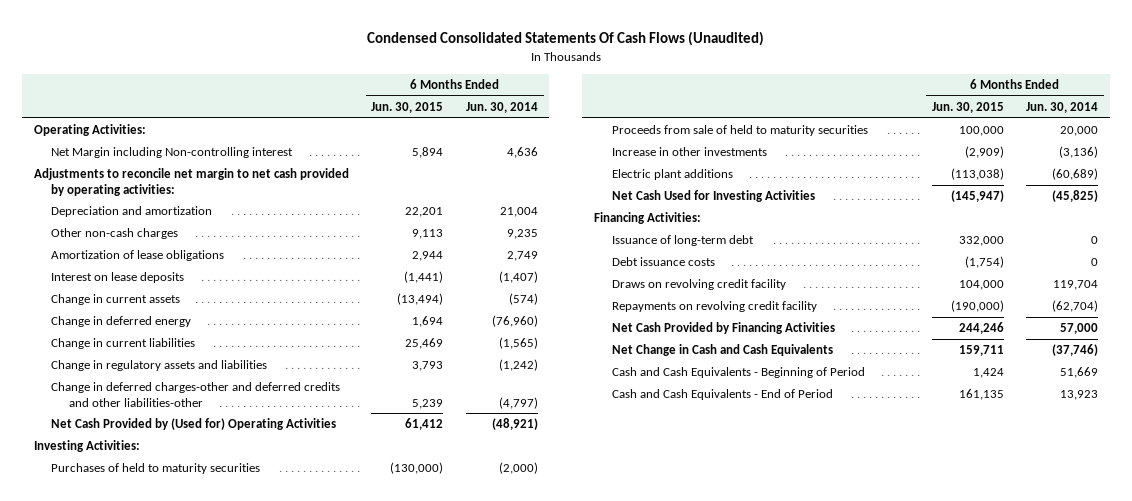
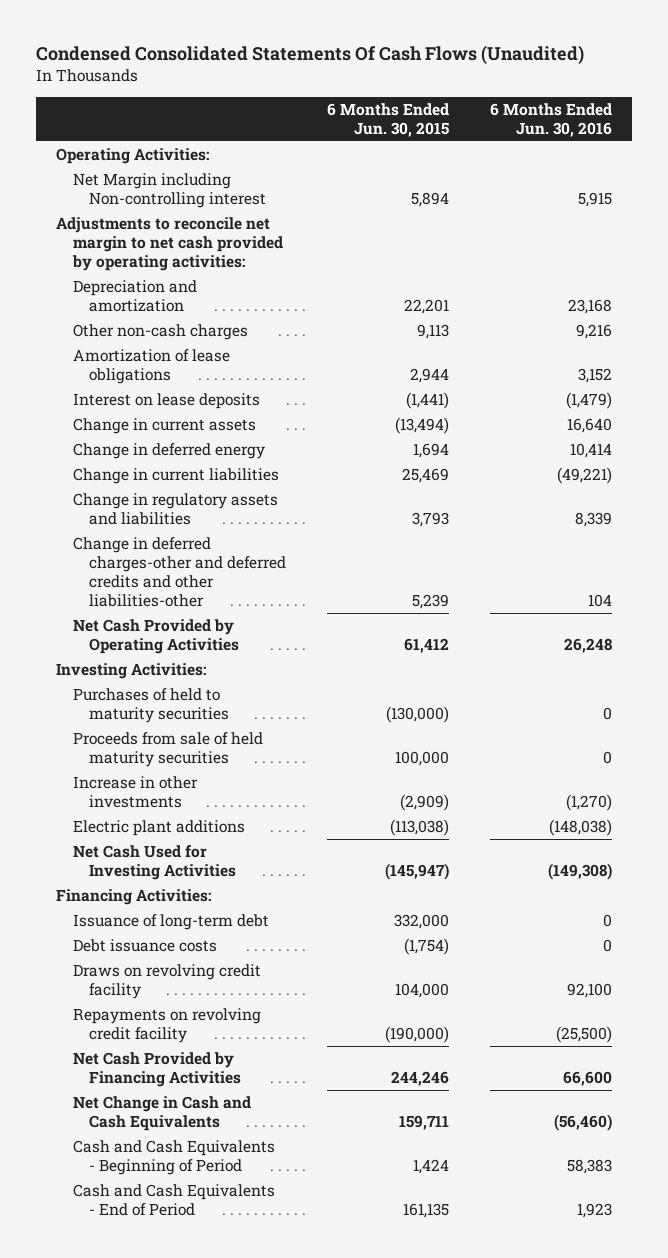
- | 6 Months Ended Jun. 30, 2015 | 6 Months Ended Jun. 30, 2014
+ | 6 Months Ended Jun. 30, 2015 | 6 Months Ended Jun. 30, 2016
- Net Cash Provided by (Used for) Operating Activities | 61,412 | (48,921)
+ Net Cash Provided by Operating Activities | 61,412 | 26,248
- Proceeds from sale of held to maturity securities | 100,000 | 20,000
+ Proceeds from sale of held maturity securities | 100,000 | 0

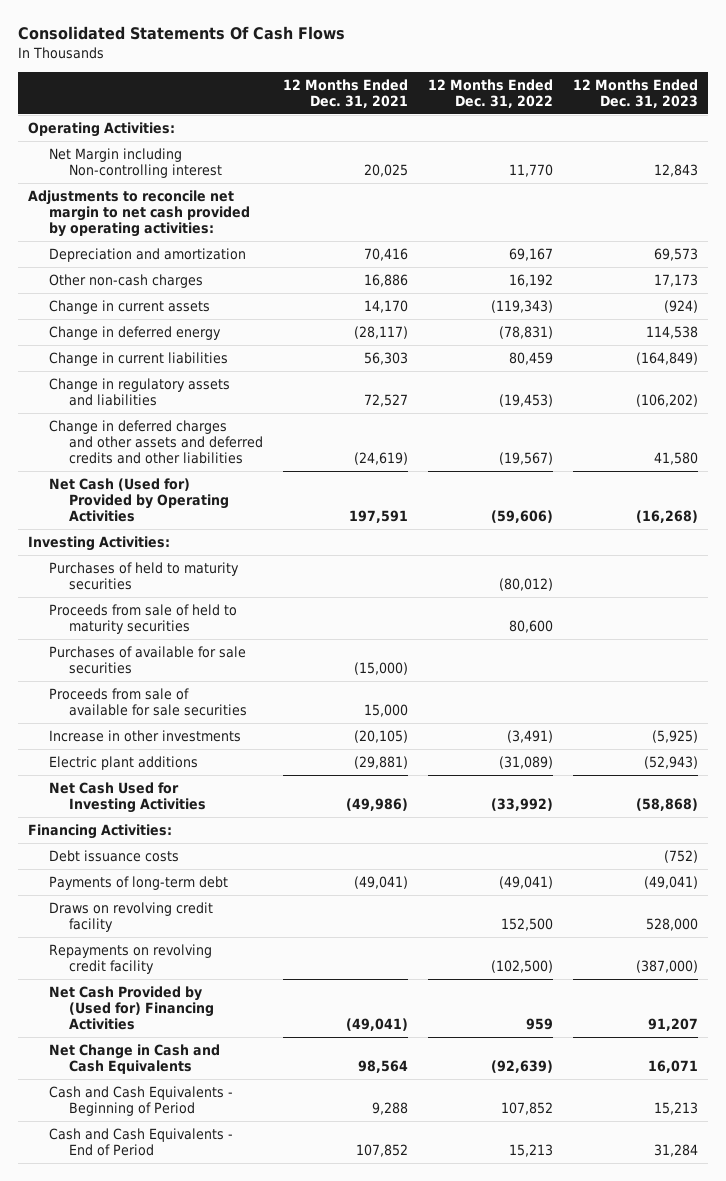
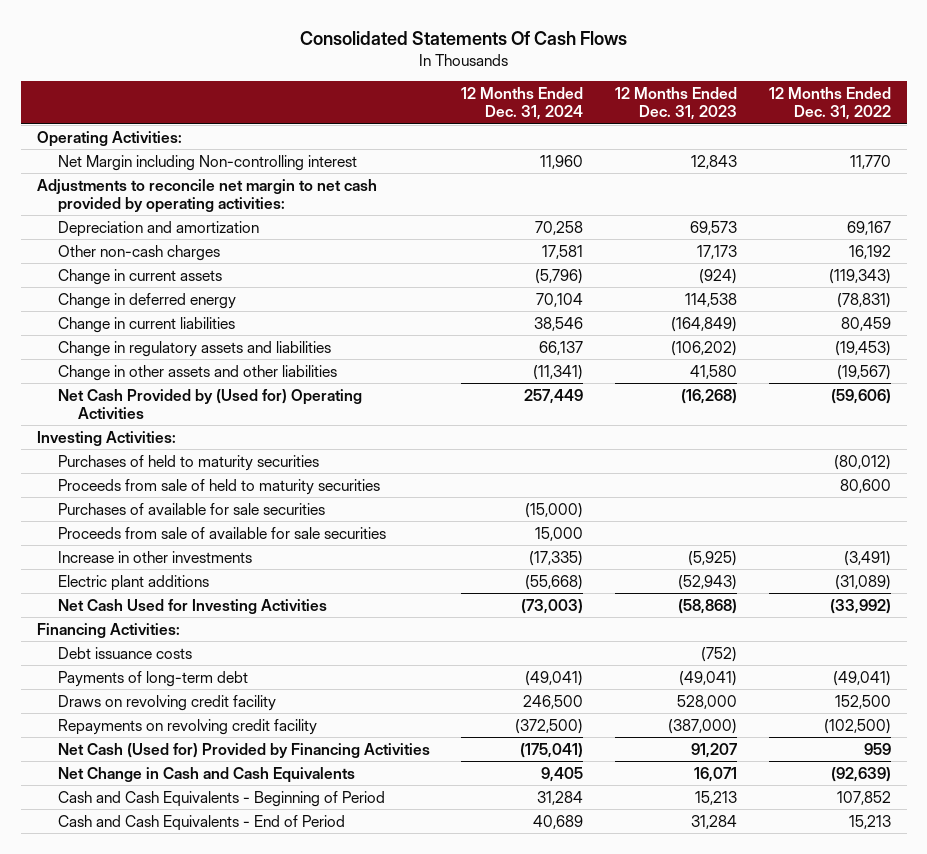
- | 12 Months Ended Dec. 31, 2021 | 12 Months Ended Dec. 31, 2022 | 12 Months Ended Dec. 31, 2023
+ | 12 Months Ended Dec. 31, 2024 | 12 Months Ended Dec. 31, 2023 | 12 Months Ended Dec. 31, 2022
- Change in deferred charges and other assets and deferred credits and other liabilities | (24,619) | (19,567) | 41,580
- Net Cash (Used for) Provided by Operating Activities | 197,591 | (59,606) | (16,268)
+ Change in other assets and other liabilities | (11,341) | 41,580 | (19,567)
+ Net Cash Provided by (Used for) Operating Activities | 257,449 | (16,268) | (59,606)
- Net Cash Provided by (Used for) Financing Activities | (49,041) | 959 | 91,207
+ Net Cash (Used for) Provided by Financing Activities | (175,041) | 91,207 | 959

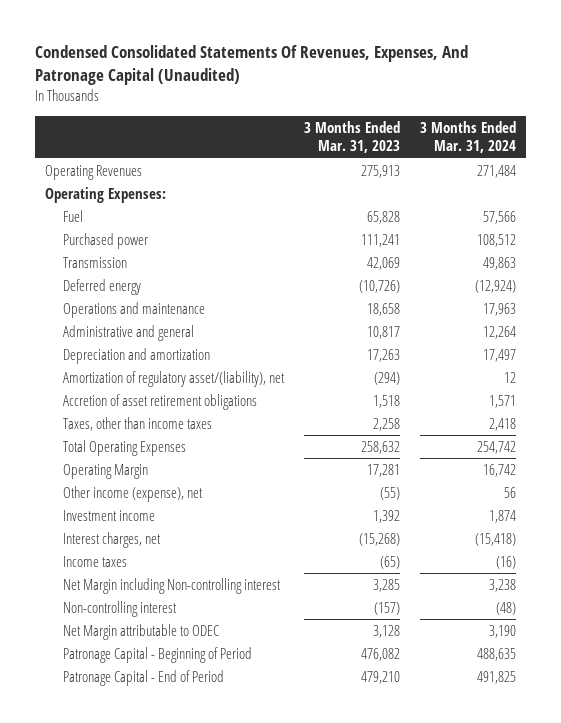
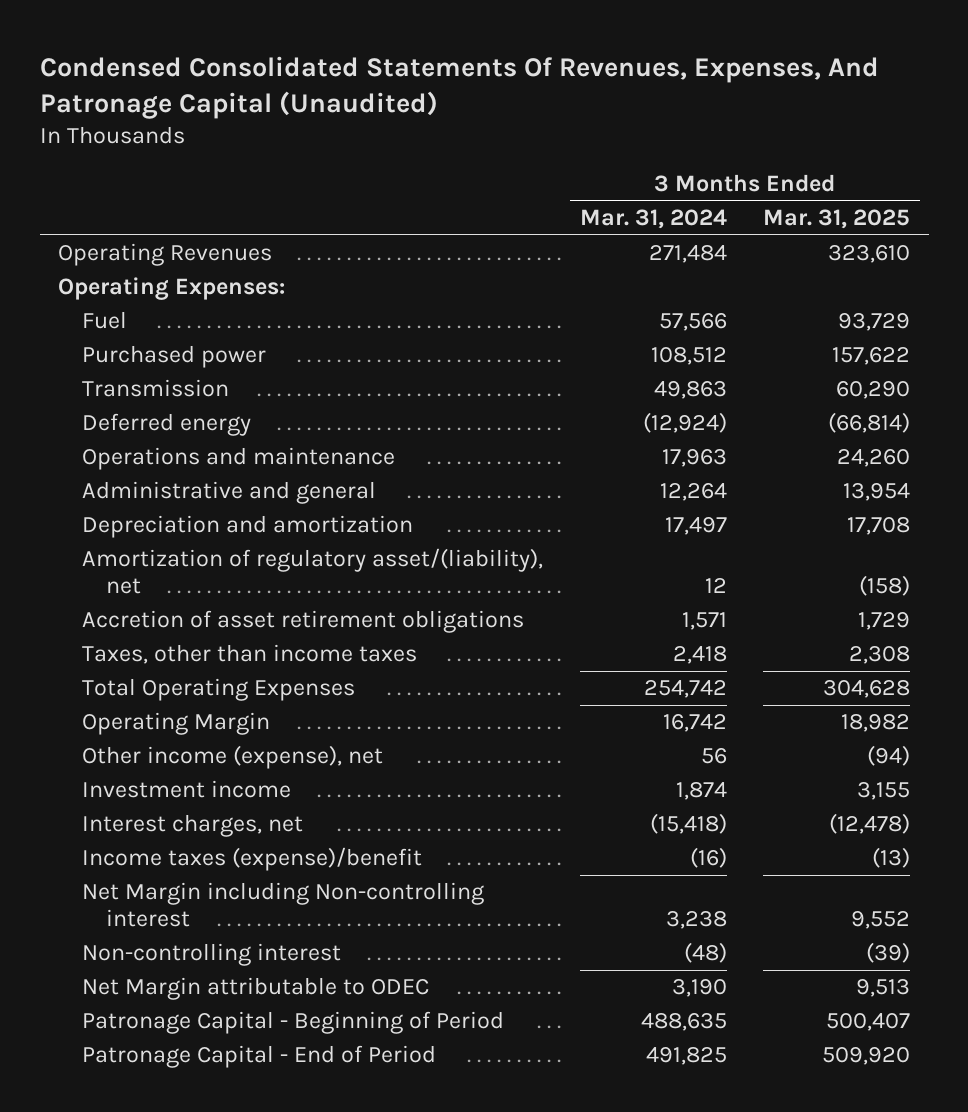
- | 3 Months Ended Mar. 31, 2023 | 3 Months Ended Mar. 31, 2024
+ | 3 Months Ended Mar. 31, 2024 | 3 Months Ended Mar. 31, 2025
- Income taxes | (65) | (16)
+ Income taxes (expense)/benefit | (16) | (13)

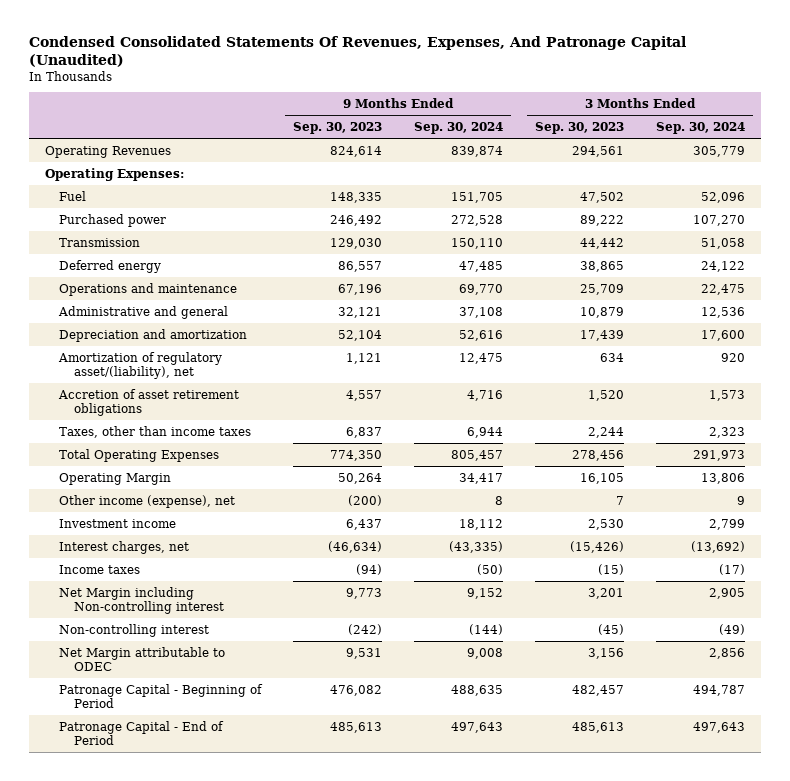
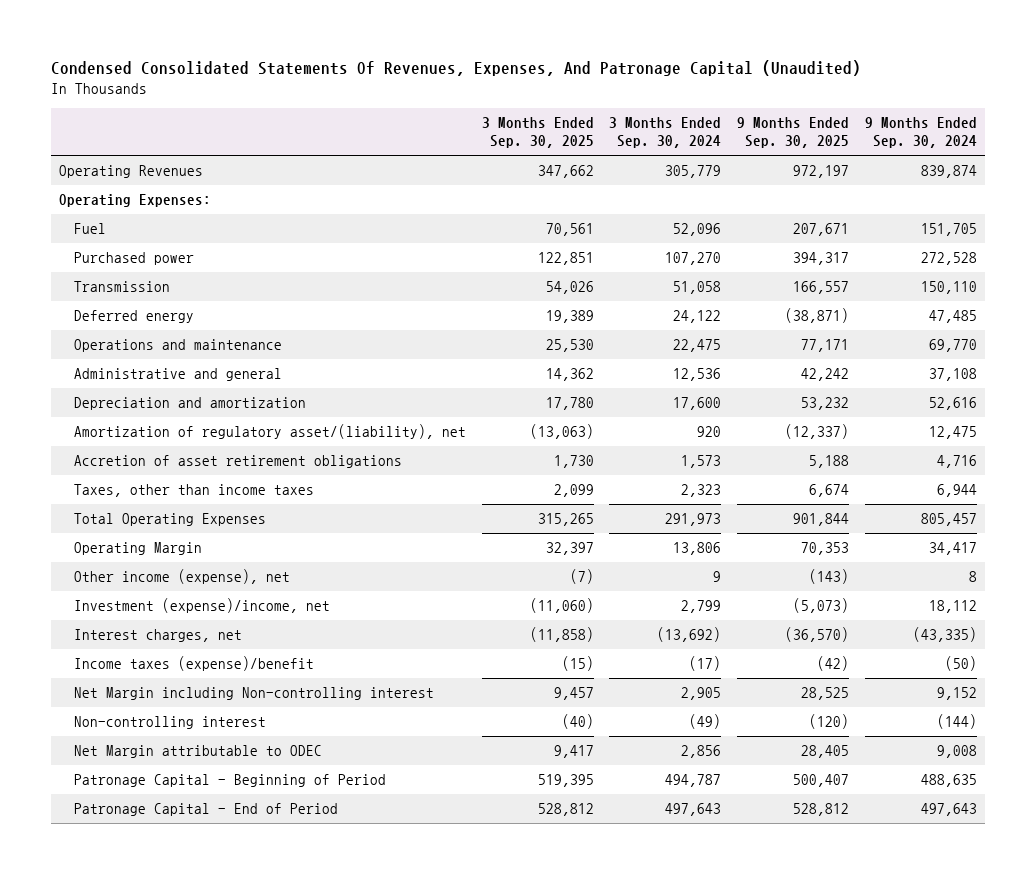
- | 9 Months Ended Sep. 30, 2023 | 9 Months Ended Sep. 30, 2024 | 3 Months Ended Sep. 30, 2023 | 3 Months Ended Sep. 30, 2024
+ | 3 Months Ended Sep. 30, 2025 | 3 Months Ended Sep. 30, 2024 | 9 Months Ended Sep. 30, 2025 | 9 Months Ended Sep. 30, 2024
- Investment income | 6,437 | 18,112 | 2,530 | 2,799
+ Investment (expense)/income, net | (11,060) | 2,799 | (5,073) | 18,112
- Income taxes | (94) | (50) | (15) | (17)
+ Income taxes (expense)/benefit | (15) | (17) | (42) | (50)

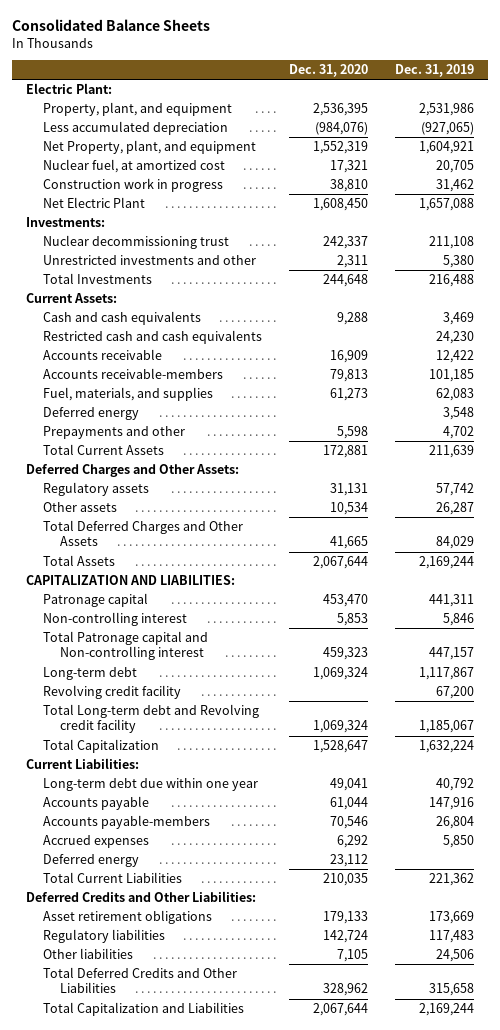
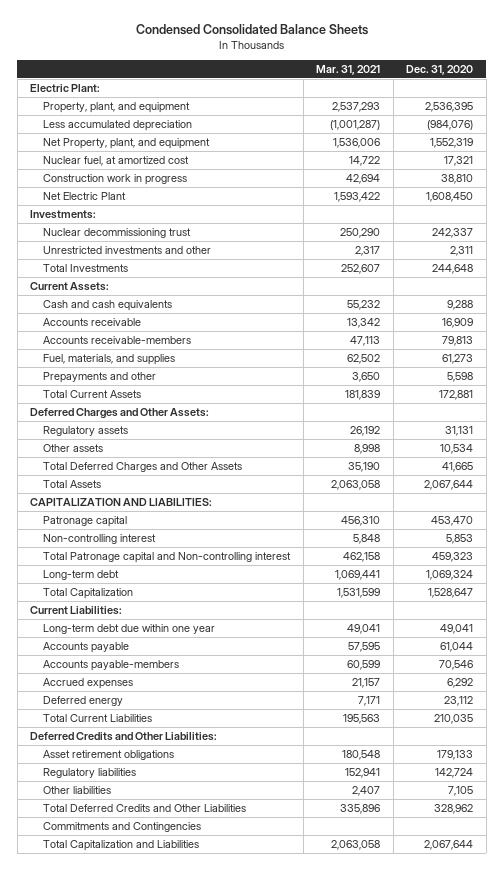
- Consolidated Balance Sheets
+ Condensed Consolidated Balance Sheets
- | Dec. 31, 2020 | Dec. 31, 2019
+ | Mar. 31, 2021 | Dec. 31, 2020
- Restricted cash and cash equivalents | | 24,230
- Deferred energy | | 3,548
- Revolving credit facility | | 67,200
- Total Long-term debt and Revolving credit facility | 1,069,324 | 1,185,067
+ Commitments and Contingencies

